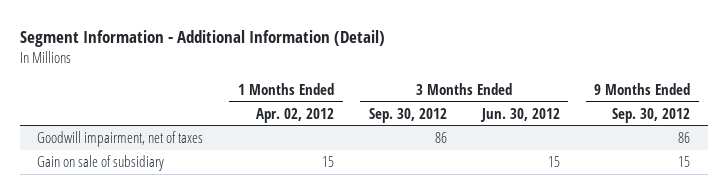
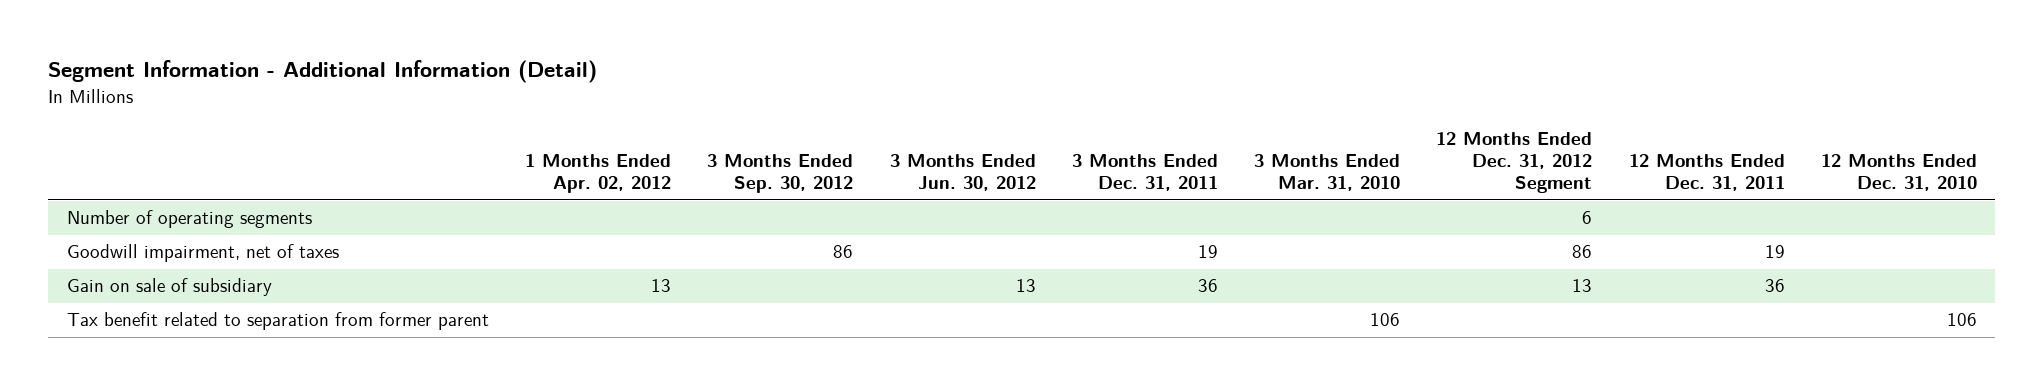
- | 1 Months Ended Apr. 02, 2012 | 3 Months Ended Sep. 30, 2012 | 3 Months Ended Jun. 30, 2012 | 9 Months Ended Sep. 30, 2012
+ | 1 Months Ended Apr. 02, 2012 | 3 Months Ended Sep. 30, 2012 | 3 Months Ended Jun. 30, 2012 | 3 Months Ended Dec. 31, 2011 | 3 Months Ended Mar. 31, 2010 | 12 Months Ended Dec. 31, 2012 Segment | 12 Months Ended Dec. 31, 2011 | 12 Months Ended Dec. 31, 2010
+ Number of operating segments | | | | | | 6 | |
- Gain on sale of subsidiary | 15 | | 15 | 15
+ Gain on sale of subsidiary | 13 | | 13 | 36 | | 13 | 36 |
+ Tax benefit related to separation from former parent | | | | | 106 | | | 106

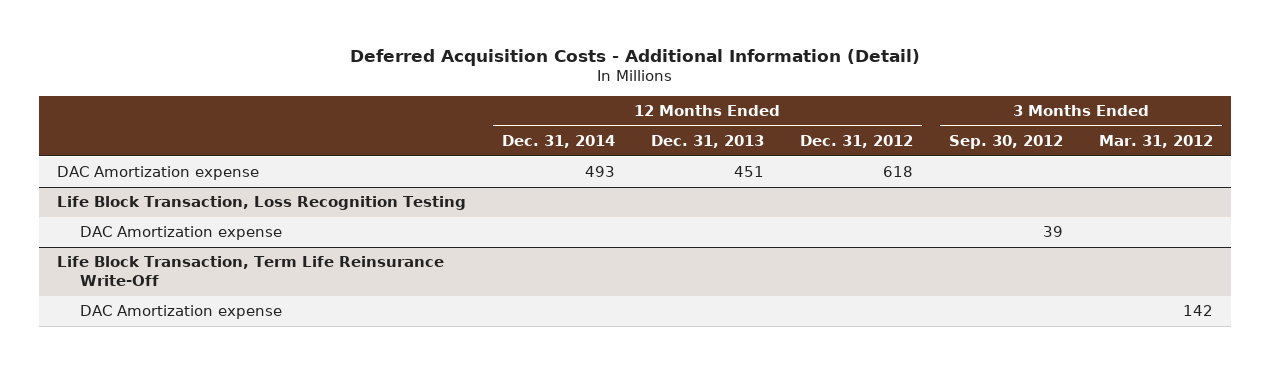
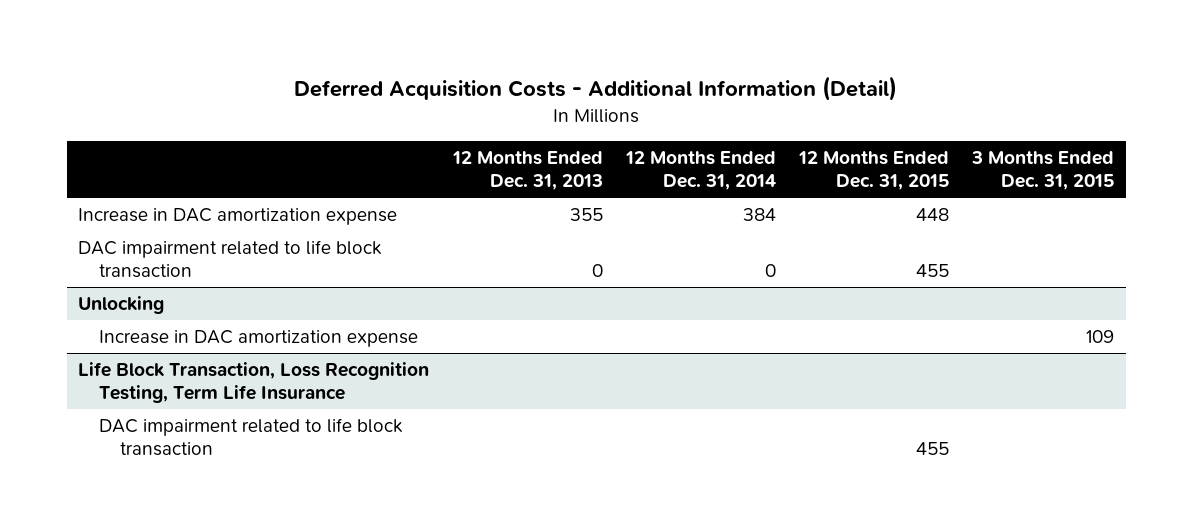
- | 12 Months Ended Dec. 31, 2014 | 12 Months Ended Dec. 31, 2013 | 12 Months Ended Dec. 31, 2012 | 3 Months Ended Sep. 30, 2012 | 3 Months Ended Mar. 31, 2012
+ | 12 Months Ended Dec. 31, 2013 | 12 Months Ended Dec. 31, 2014 | 12 Months Ended Dec. 31, 2015 | 3 Months Ended Dec. 31, 2015
- DAC Amortization expense | 493 | 451 | 618 | |
- Life Block Transaction, Loss Recognition Testing
- DAC Amortization expense | | | | 39 |
- Life Block Transaction, Term Life Reinsurance Write-Off
- DAC Amortization expense | | | | | 142
+ Increase in DAC amortization expense | 355 | 384 | 448 |
+ DAC impairment related to life block transaction | 0 | 0 | 455 |
+ Unlocking
+ Increase in DAC amortization expense | | | | 109
+ Life Block Transaction, Loss Recognition Testing, Term Life Insurance
+ DAC impairment related to life block transaction | | | 455 |

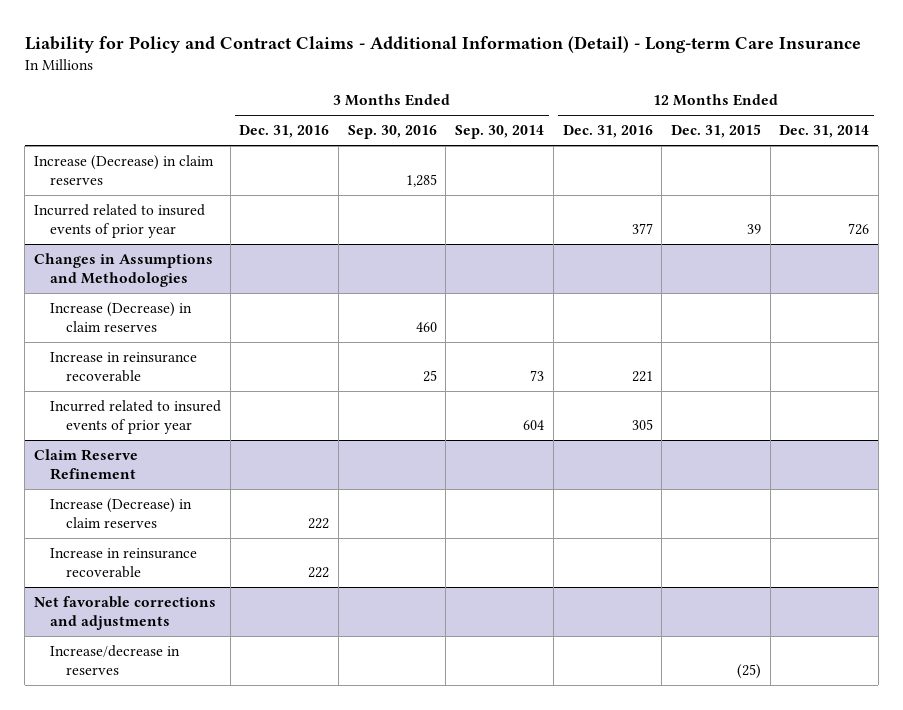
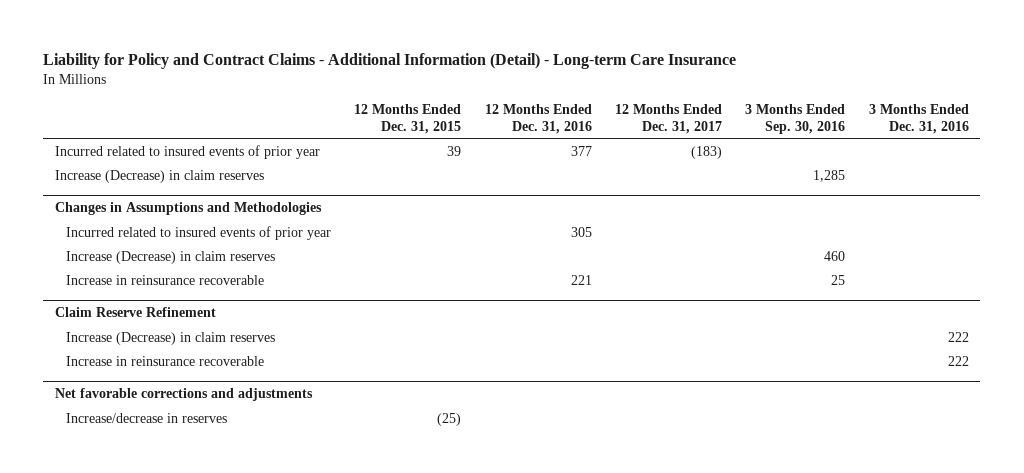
- | 3 Months Ended Dec. 31, 2016 | 3 Months Ended Sep. 30, 2016 | 3 Months Ended Sep. 30, 2014 | 12 Months Ended Dec. 31, 2016 | 12 Months Ended Dec. 31, 2015 | 12 Months Ended Dec. 31, 2014
+ | 12 Months Ended Dec. 31, 2015 | 12 Months Ended Dec. 31, 2016 | 12 Months Ended Dec. 31, 2017 | 3 Months Ended Sep. 30, 2016 | 3 Months Ended Dec. 31, 2016
moved down: Increase (Decrease) in claim reserves | | | | 1,285 |
@ Changes in Assumptions and Methodologies
moved up: Incurred related to insured events of prior year | | 305 | | |

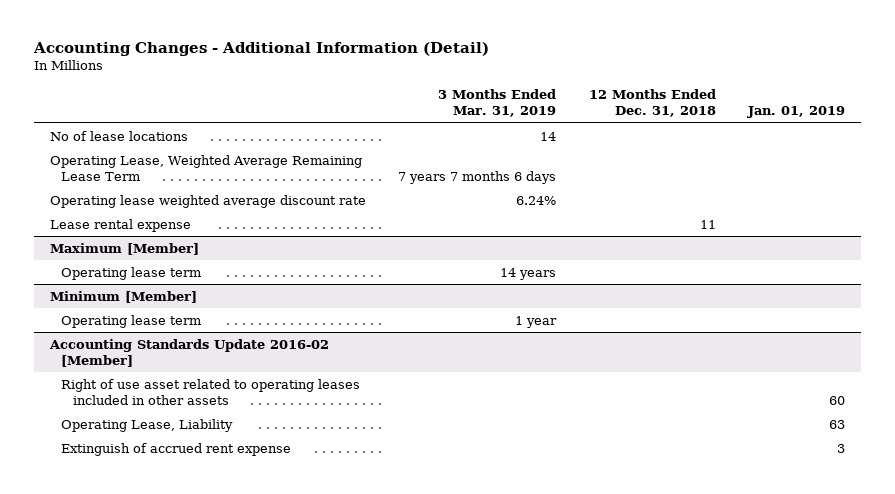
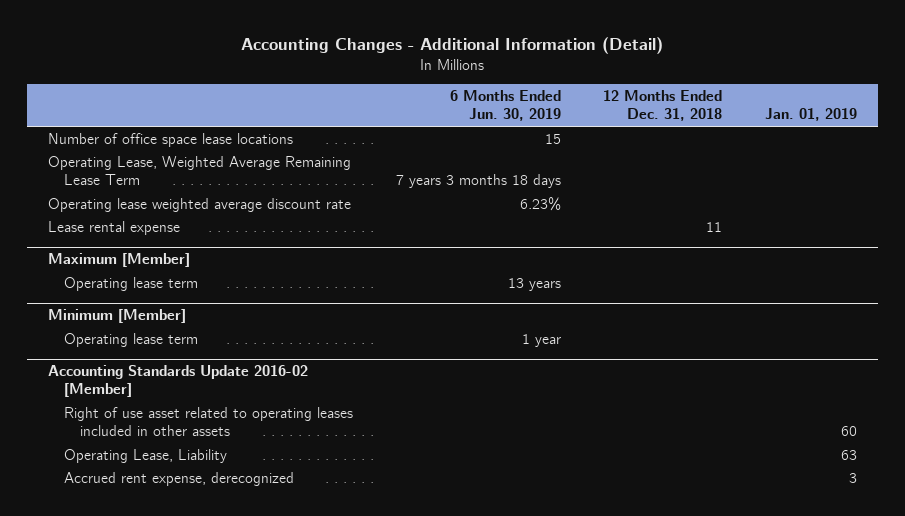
- | 3 Months Ended Mar. 31, 2019 | 12 Months Ended Dec. 31, 2018 | Jan. 01, 2019
+ | 6 Months Ended Jun. 30, 2019 | 12 Months Ended Dec. 31, 2018 | Jan. 01, 2019
- No of lease locations | 14 | |
+ Number of office space lease locations | 15 | |
@ Accounting Standards Update 2016-02 [Member]
- Extinguish of accrued rent expense | | | 3
+ Accrued rent expense, derecognized | | | 3

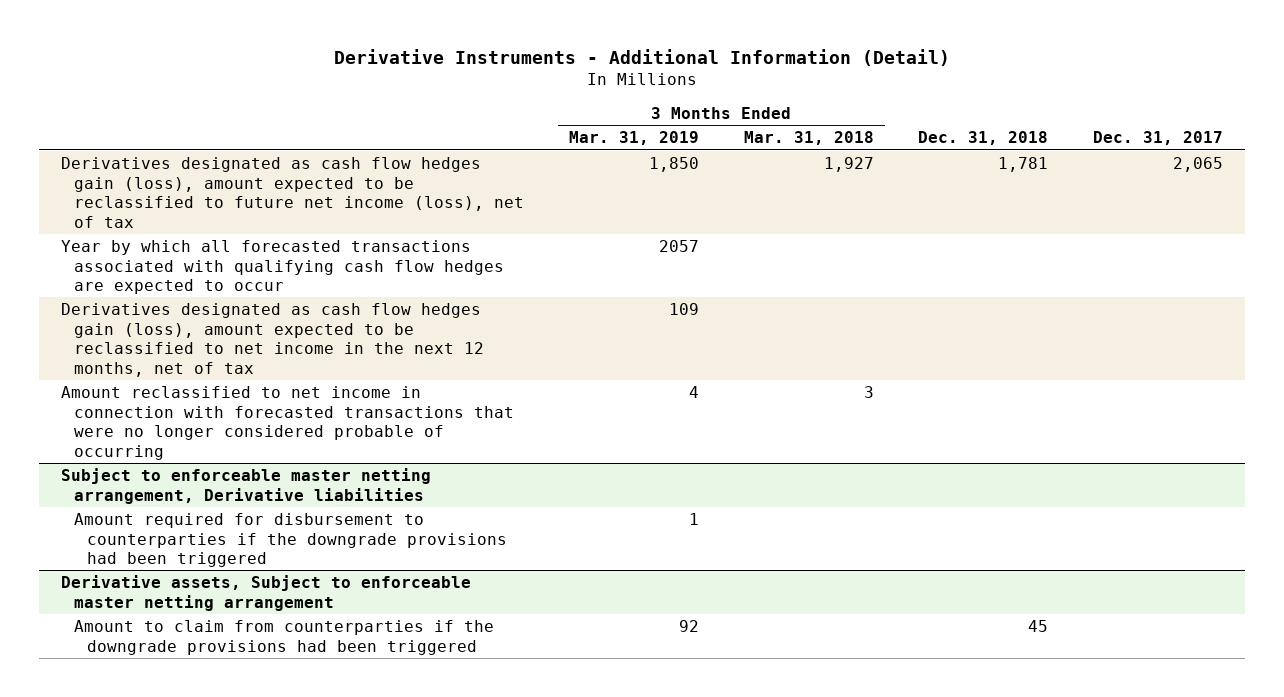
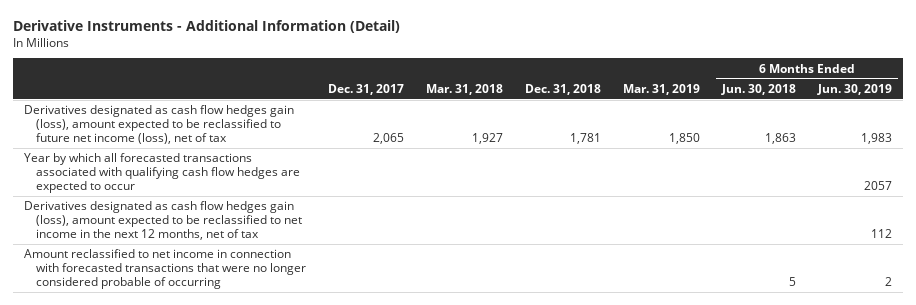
- | 3 Months Ended Mar. 31, 2019 | 3 Months Ended Mar. 31, 2018 | Dec. 31, 2018 | Dec. 31, 2017
+ | Dec. 31, 2017 | Mar. 31, 2018 | Dec. 31, 2018 | Mar. 31, 2019 | 6 Months Ended Jun. 30, 2018 | 6 Months Ended Jun. 30, 2019
- Subject to enforceable master netting arrangement, Derivative liabilities
- Amount required for disbursement to counterparties if the downgrade provisions had been triggered | 1 | | |
- Derivative assets, Subject to enforceable master netting arrangement
- Amount to claim from counterparties if the downgrade provisions had been triggered | 92 | | 45 |

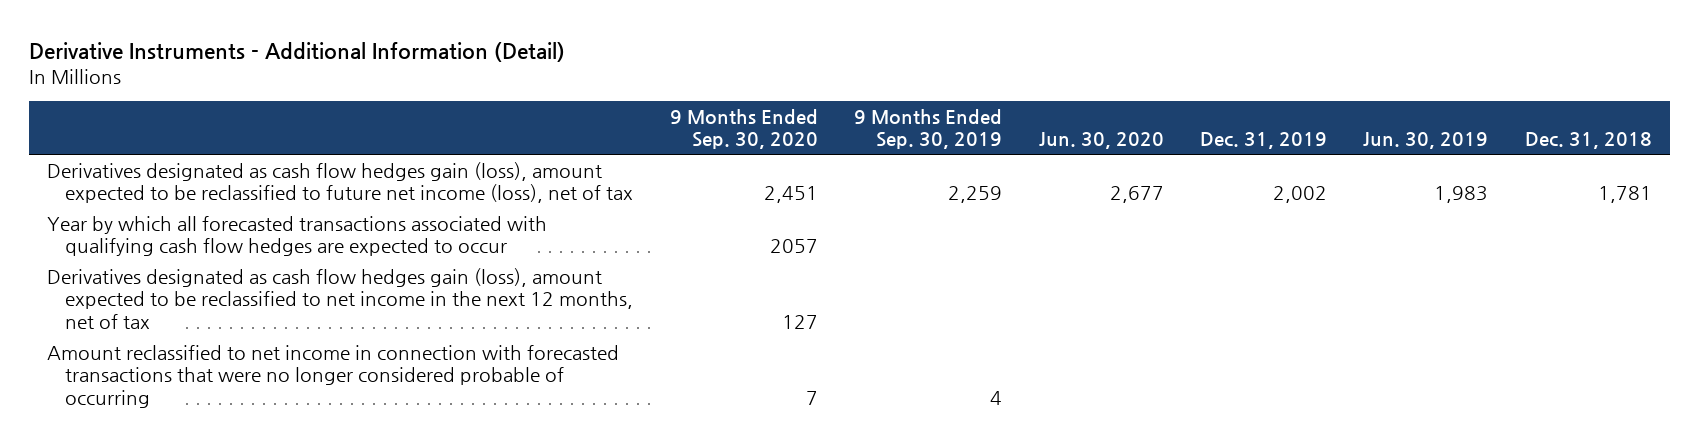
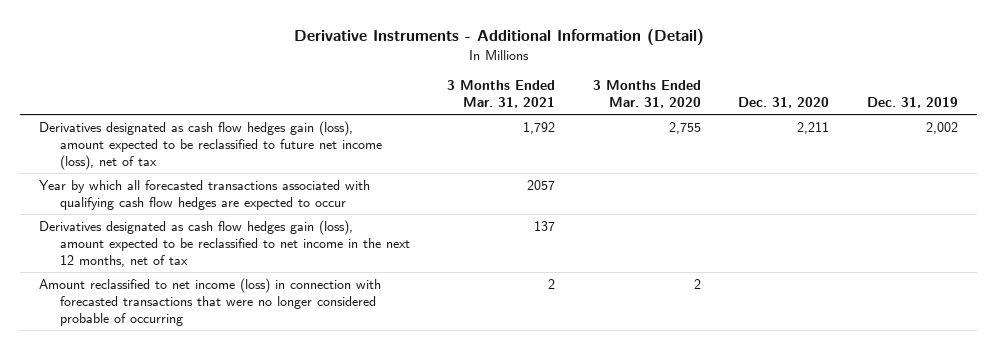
- | 9 Months Ended Sep. 30, 2020 | 9 Months Ended Sep. 30, 2019 | Jun. 30, 2020 | Dec. 31, 2019 | Jun. 30, 2019 | Dec. 31, 2018
+ | 3 Months Ended Mar. 31, 2021 | 3 Months Ended Mar. 31, 2020 | Dec. 31, 2020 | Dec. 31, 2019
- Amount reclassified to net income in connection with forecasted transactions that were no longer considered probable of occurring | 7 | 4 | | | |
+ Amount reclassified to net income (loss) in connection with forecasted transactions that were no longer considered probable of occurring | 2 | 2 | |

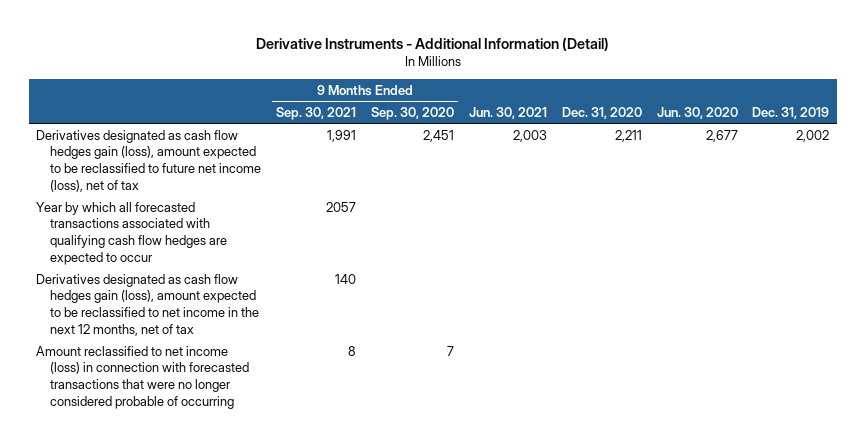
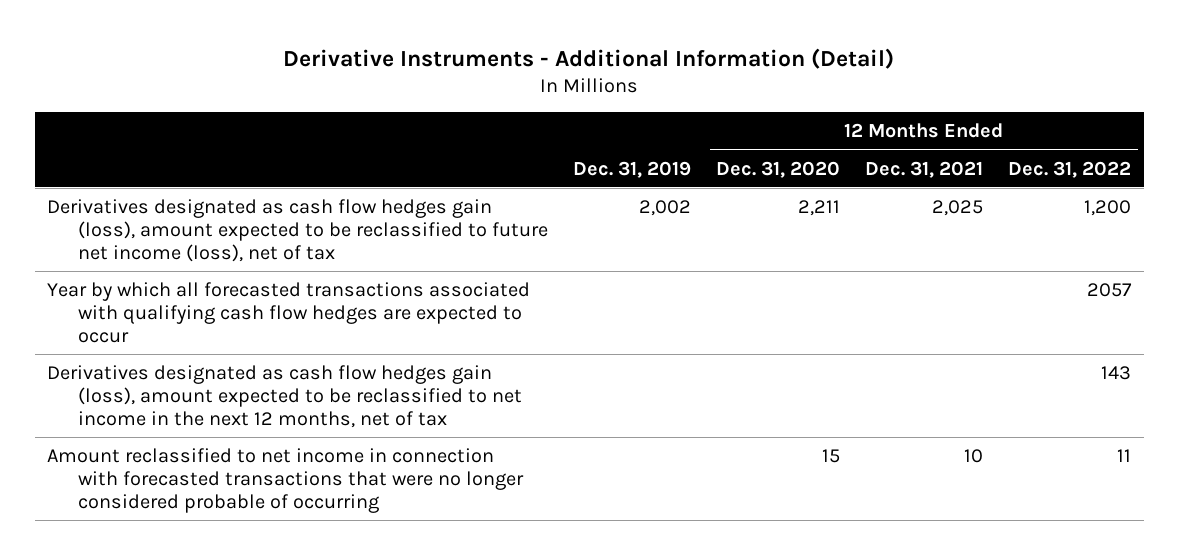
- | 9 Months Ended Sep. 30, 2021 | 9 Months Ended Sep. 30, 2020 | Jun. 30, 2021 | Dec. 31, 2020 | Jun. 30, 2020 | Dec. 31, 2019
+ | Dec. 31, 2019 | 12 Months Ended Dec. 31, 2020 | 12 Months Ended Dec. 31, 2021 | 12 Months Ended Dec. 31, 2022
- Amount reclassified to net income (loss) in connection with forecasted transactions that were no longer considered probable of occurring | 8 | 7 | | | |
+ Amount reclassified to net income in connection with forecasted transactions that were no longer considered probable of occurring | | 15 | 10 | 11

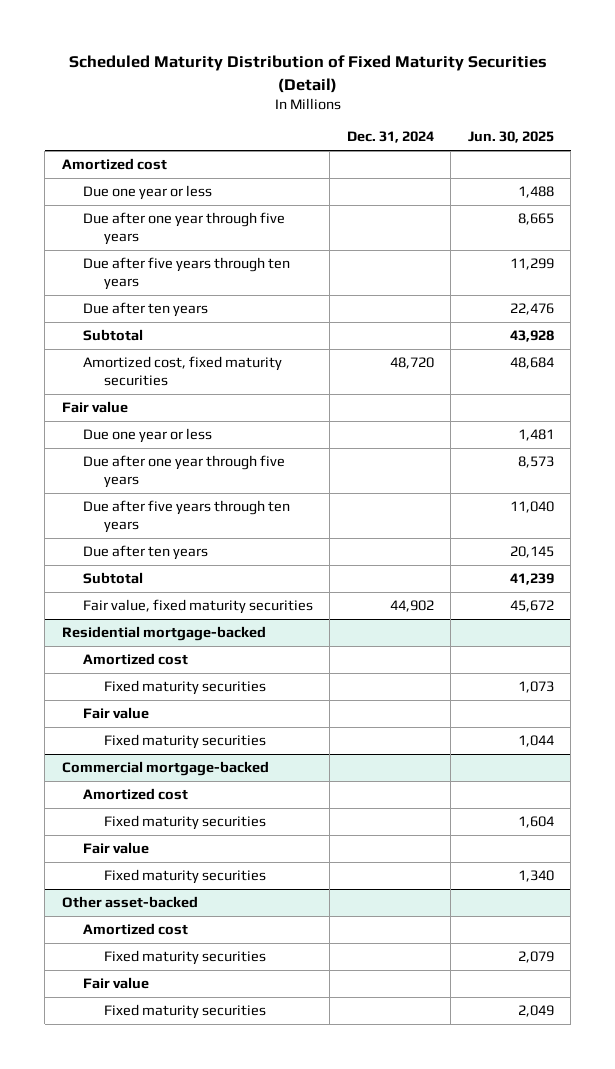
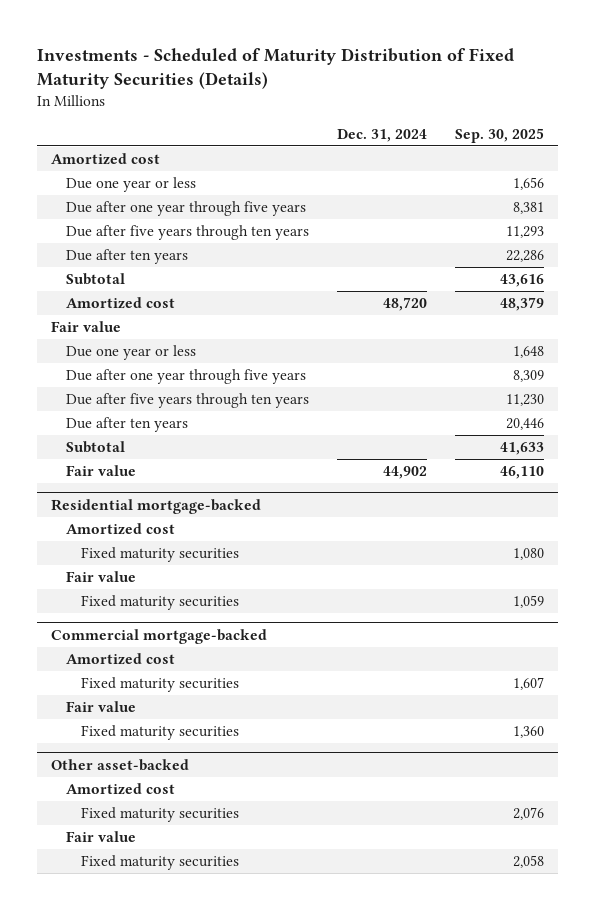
- Scheduled Maturity Distribution of Fixed Maturity Securities (Detail)
+ Investments - Scheduled of Maturity Distribution of Fixed Maturity Securities (Details)
- | Dec. 31, 2024 | Jun. 30, 2025
+ | Dec. 31, 2024 | Sep. 30, 2025
- Amortized cost, fixed maturity securities | 48,720 | 48,684
+ Amortized cost | 48,720 | 48,379
- Fair value, fixed maturity securities | 44,902 | 45,672
+ Fair value | 44,902 | 46,110

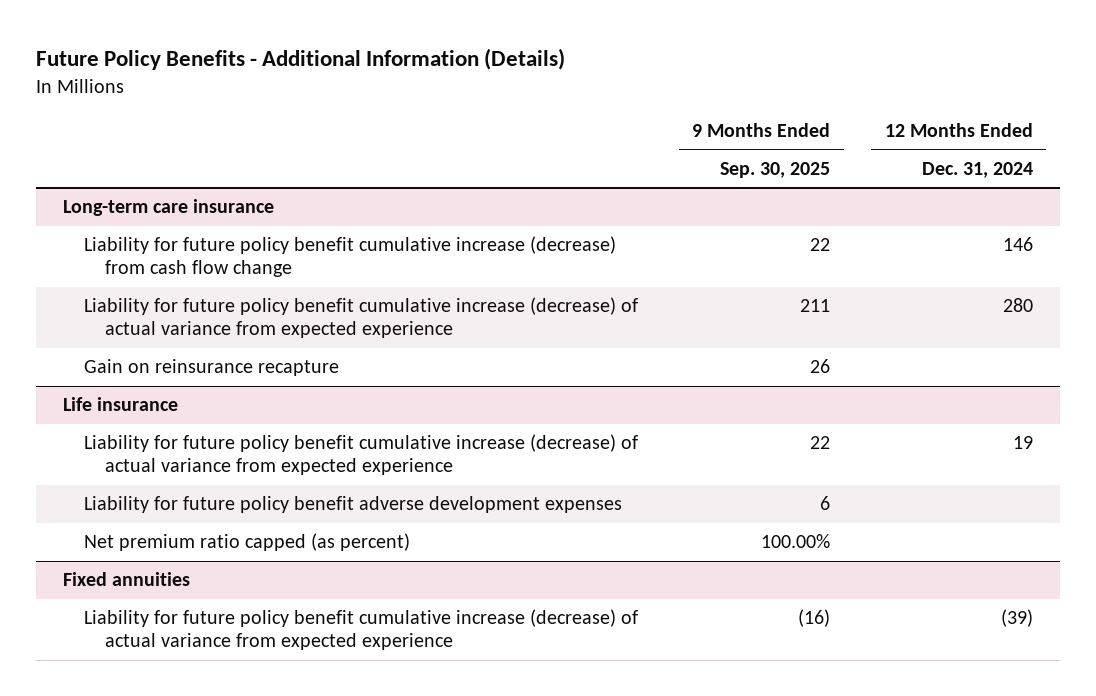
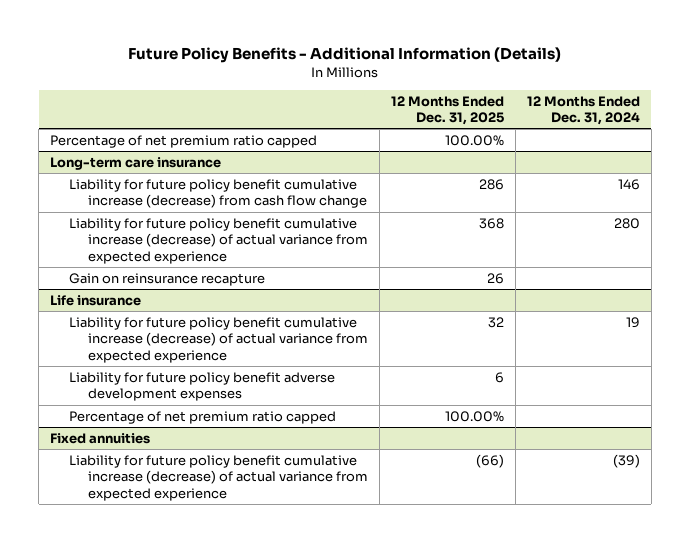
- | 9 Months Ended Sep. 30, 2025 | 12 Months Ended Dec. 31, 2024
+ | 12 Months Ended Dec. 31, 2025 | 12 Months Ended Dec. 31, 2024
+ Percentage of net premium ratio capped | 100.00% |
@ Life insurance
- Net premium ratio capped (as percent) | 100.00% |
+ Percentage of net premium ratio capped | 100.00% |

